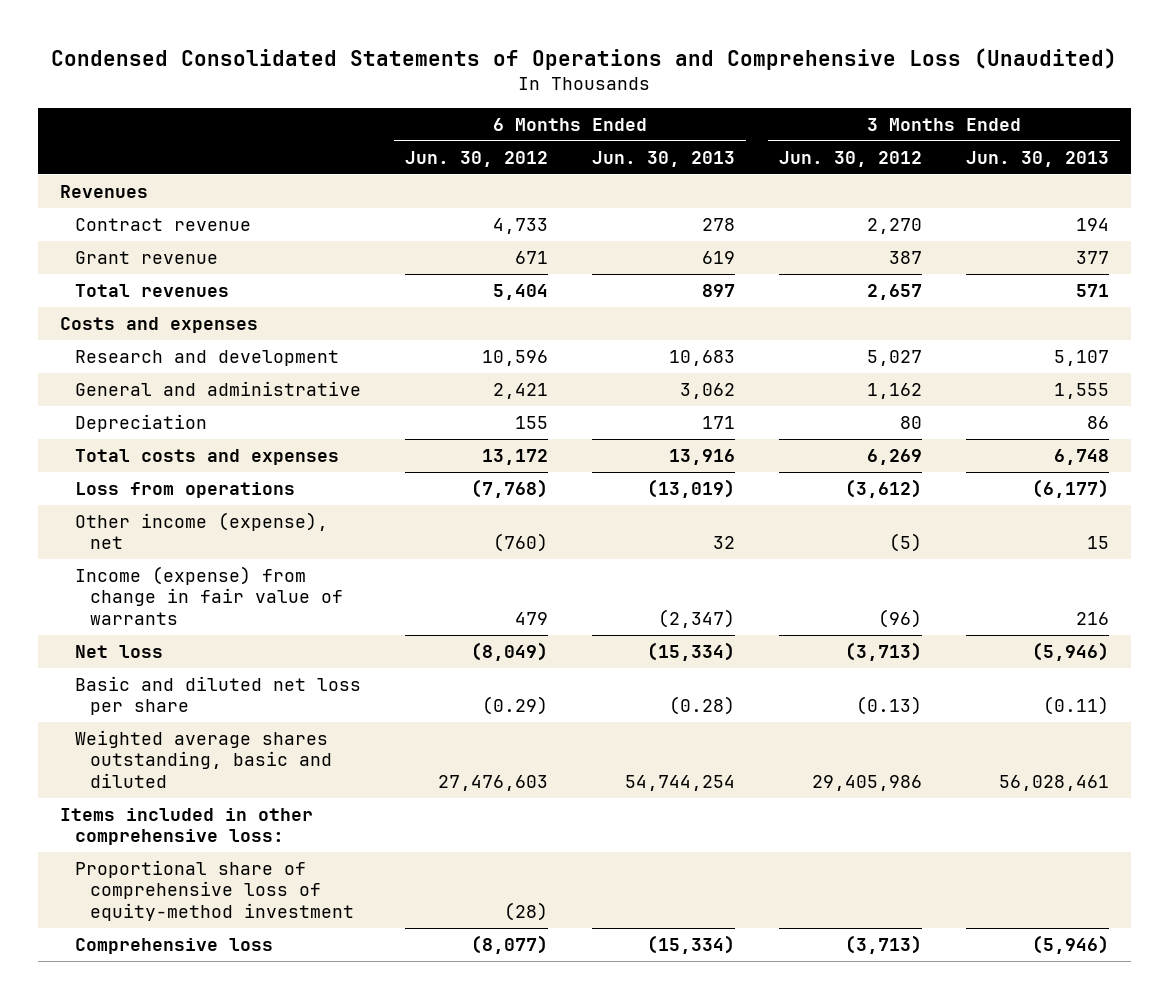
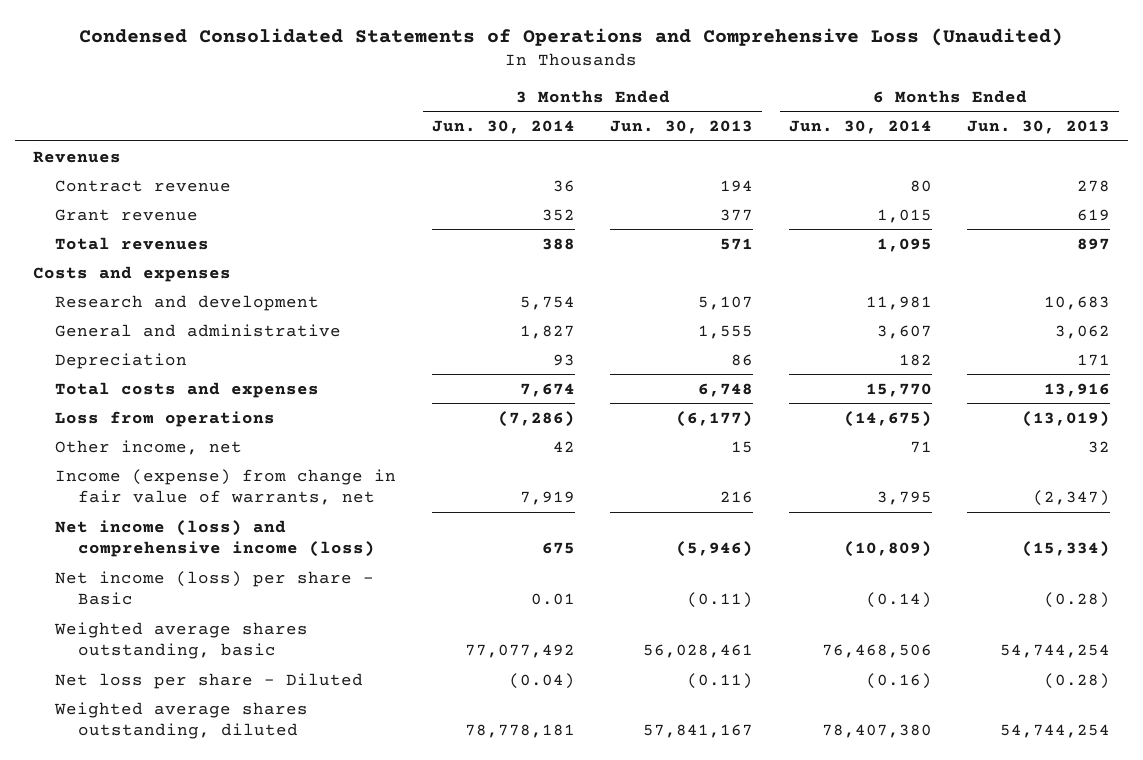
- | 6 Months Ended Jun. 30, 2012 | 6 Months Ended Jun. 30, 2013 | 3 Months Ended Jun. 30, 2012 | 3 Months Ended Jun. 30, 2013
+ | 3 Months Ended Jun. 30, 2014 | 3 Months Ended Jun. 30, 2013 | 6 Months Ended Jun. 30, 2014 | 6 Months Ended Jun. 30, 2013
- Other income (expense), net | (760) | 32 | (5) | 15
- Income (expense) from change in fair value of warrants | 479 | (2,347) | (96) | 216
- Net loss | (8,049) | (15,334) | (3,713) | (5,946)
- Basic and diluted net loss per share | (0.29) | (0.28) | (0.13) | (0.11)
- Weighted average shares outstanding, basic and diluted | 27,476,603 | 54,744,254 | 29,405,986 | 56,028,461
- Items included in other comprehensive loss:
- Proportional share of comprehensive loss of equity-method investment | (28) | | |
- Comprehensive loss | (8,077) | (15,334) | (3,713) | (5,946)
+ Other income, net | 42 | 15 | 71 | 32
+ Income (expense) from change in fair value of warrants, net | 7,919 | 216 | 3,795 | (2,347)
+ Net income (loss) and comprehensive income (loss) | 675 | (5,946) | (10,809) | (15,334)
+ Net income (loss) per share - Basic | 0.01 | (0.11) | (0.14) | (0.28)
+ Weighted average shares outstanding, basic | 77,077,492 | 56,028,461 | 76,468,506 | 54,744,254
+ Net loss per share - Diluted | (0.04) | (0.11) | (0.16) | (0.28)
+ Weighted average shares outstanding, diluted | 78,778,181 | 57,841,167 | 78,407,380 | 54,744,254

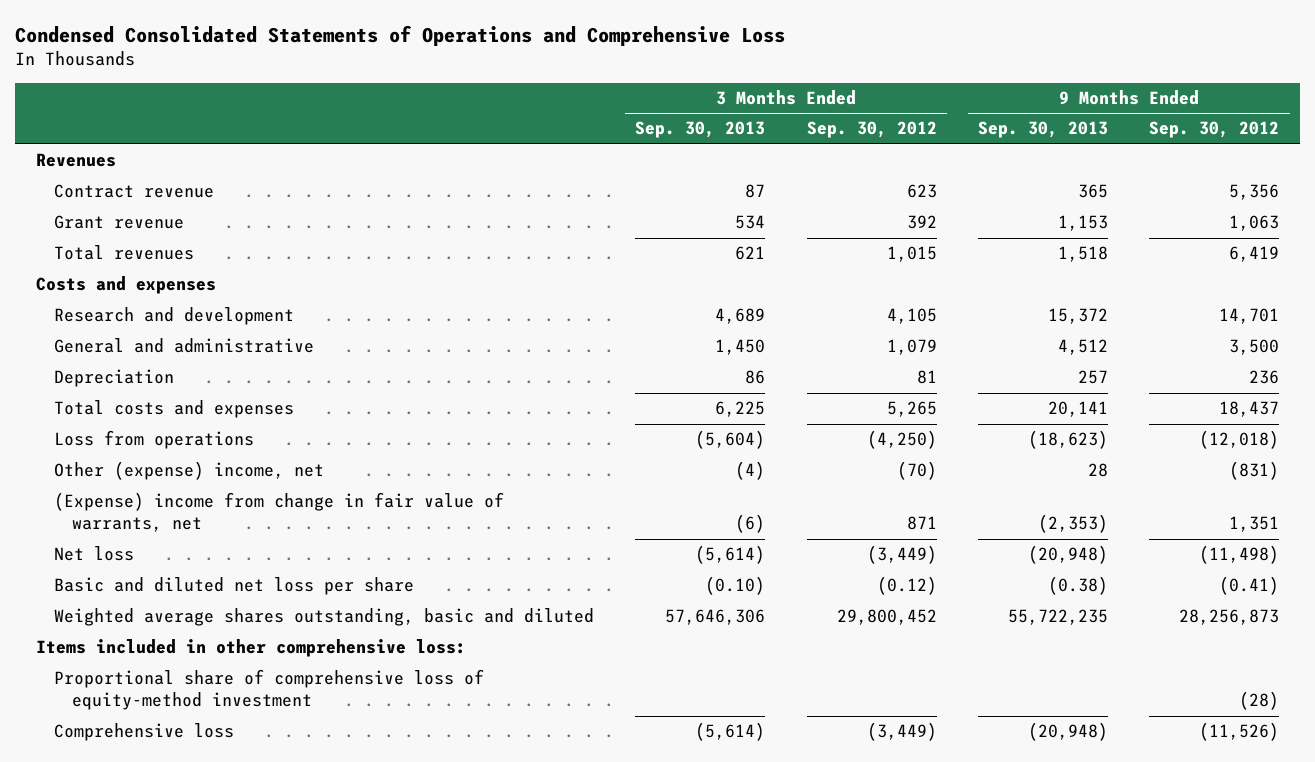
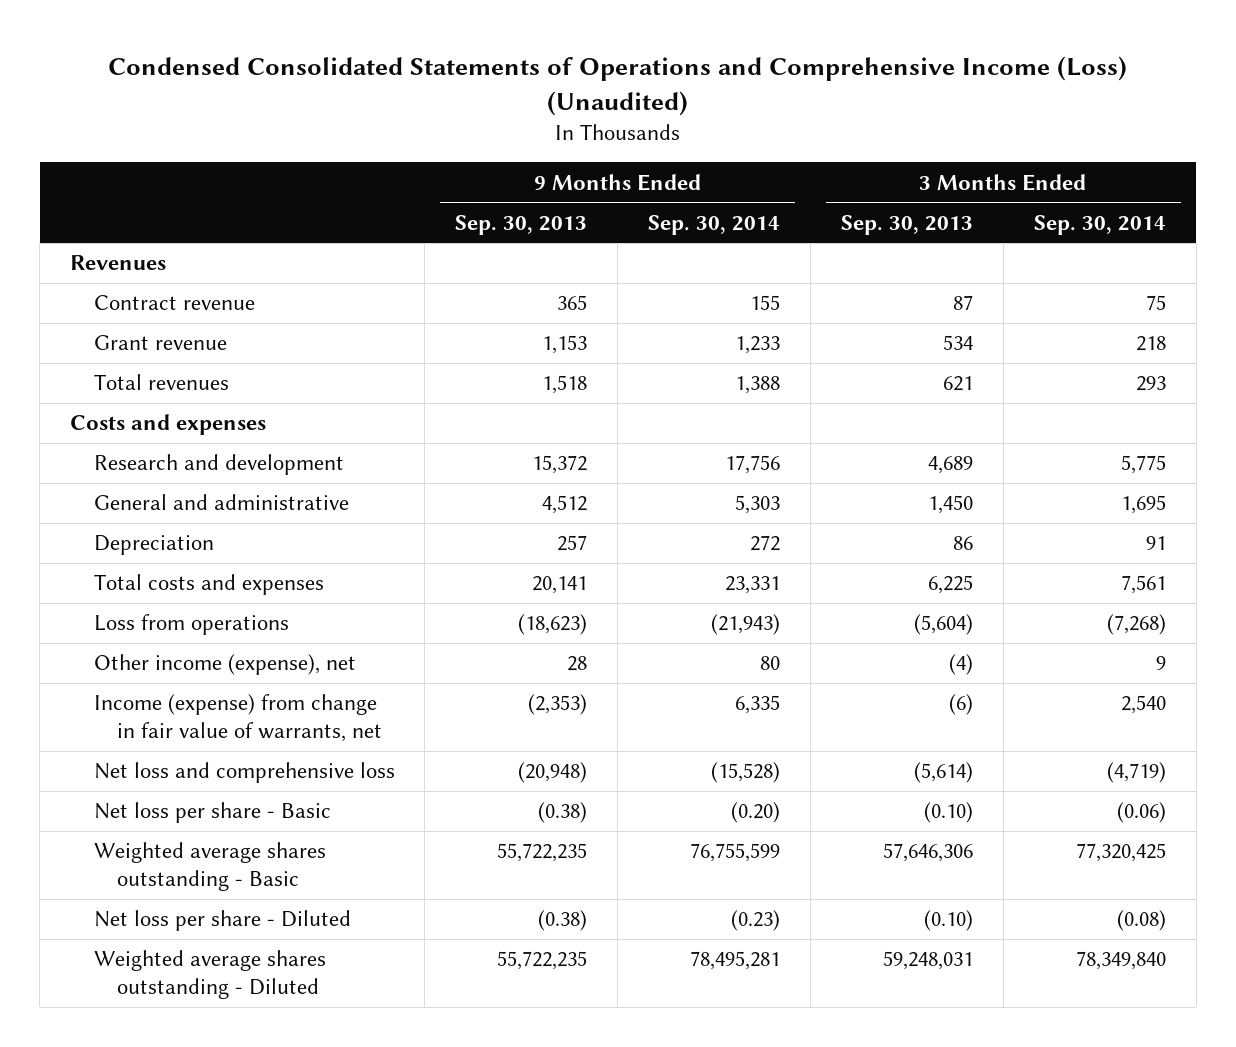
- Condensed Consolidated Statements of Operations and Comprehensive Loss
+ Condensed Consolidated Statements of Operations and Comprehensive Income (Loss) (Unaudited)
- | 3 Months Ended Sep. 30, 2013 | 3 Months Ended Sep. 30, 2012 | 9 Months Ended Sep. 30, 2013 | 9 Months Ended Sep. 30, 2012
+ | 9 Months Ended Sep. 30, 2013 | 9 Months Ended Sep. 30, 2014 | 3 Months Ended Sep. 30, 2013 | 3 Months Ended Sep. 30, 2014
- Other (expense) income, net | (4) | (70) | 28 | (831)
- (Expense) income from change in fair value of warrants, net | (6) | 871 | (2,353) | 1,351
- Net loss | (5,614) | (3,449) | (20,948) | (11,498)
- Basic and diluted net loss per share | (0.10) | (0.12) | (0.38) | (0.41)
- Weighted average shares outstanding, basic and diluted | 57,646,306 | 29,800,452 | 55,722,235 | 28,256,873
- Items included in other comprehensive loss:
- Proportional share of comprehensive loss of equity-method investment | | | | (28)
- Comprehensive loss | (5,614) | (3,449) | (20,948) | (11,526)
+ Other income (expense), net | 28 | 80 | (4) | 9
+ Income (expense) from change in fair value of warrants, net | (2,353) | 6,335 | (6) | 2,540
+ Net loss and comprehensive loss | (20,948) | (15,528) | (5,614) | (4,719)
+ Net loss per share - Basic | (0.38) | (0.20) | (0.10) | (0.06)
+ Weighted average shares outstanding - Basic | 55,722,235 | 76,755,599 | 57,646,306 | 77,320,425
+ Net loss per share - Diluted | (0.38) | (0.23) | (0.10) | (0.08)
+ Weighted average shares outstanding - Diluted | 55,722,235 | 78,495,281 | 59,248,031 | 78,349,840

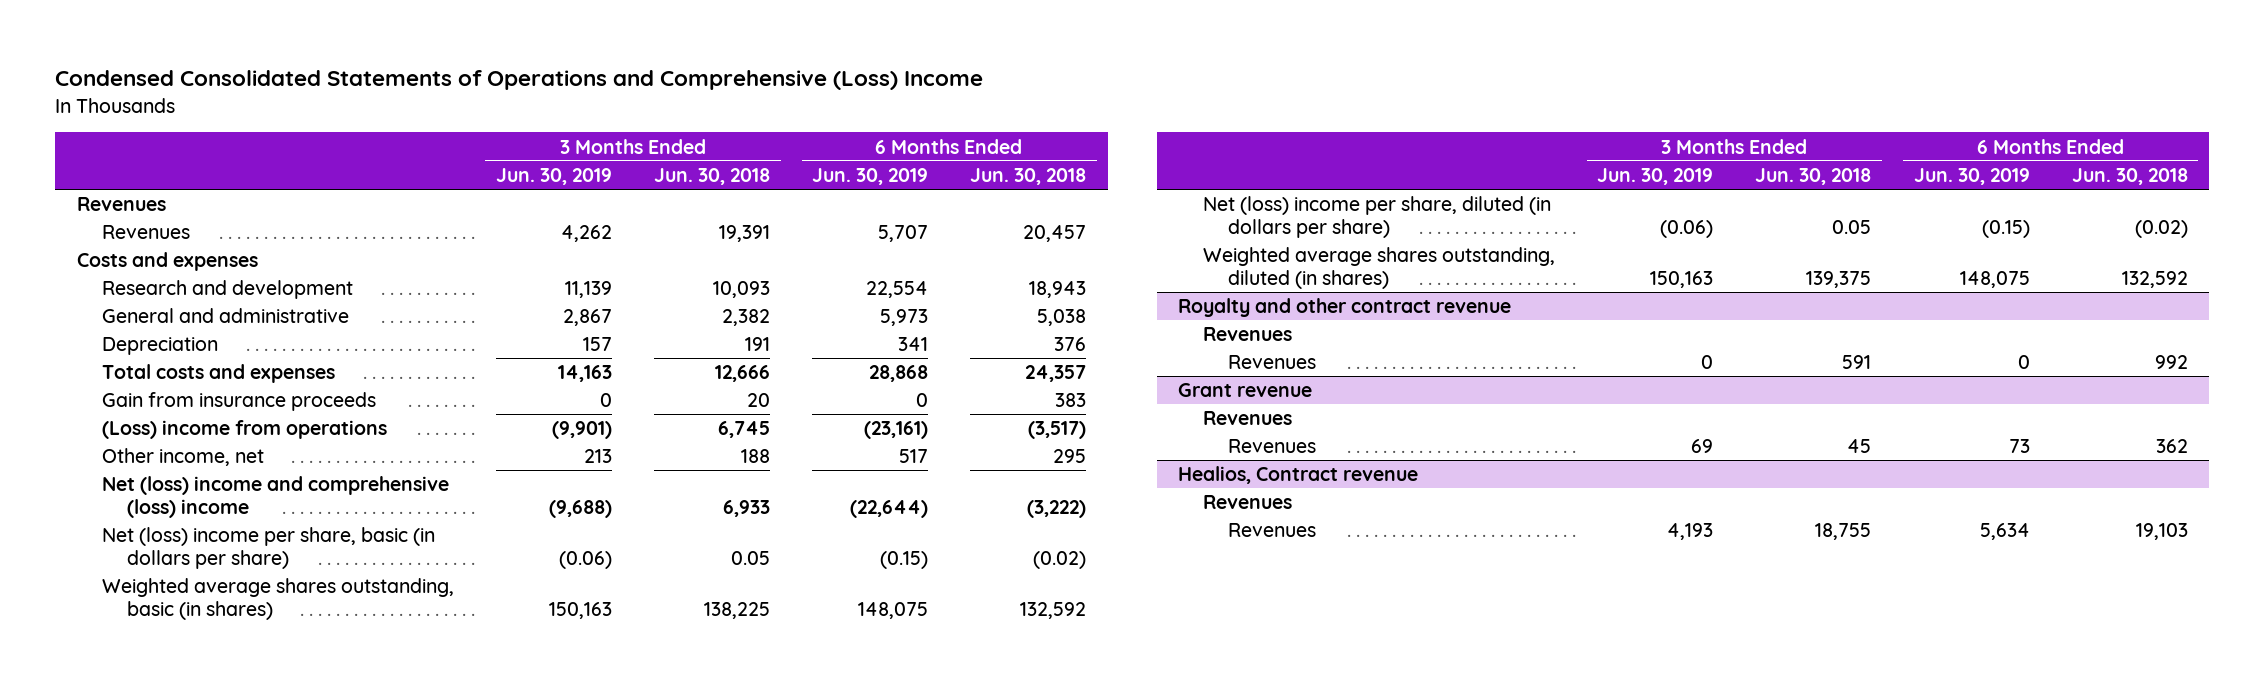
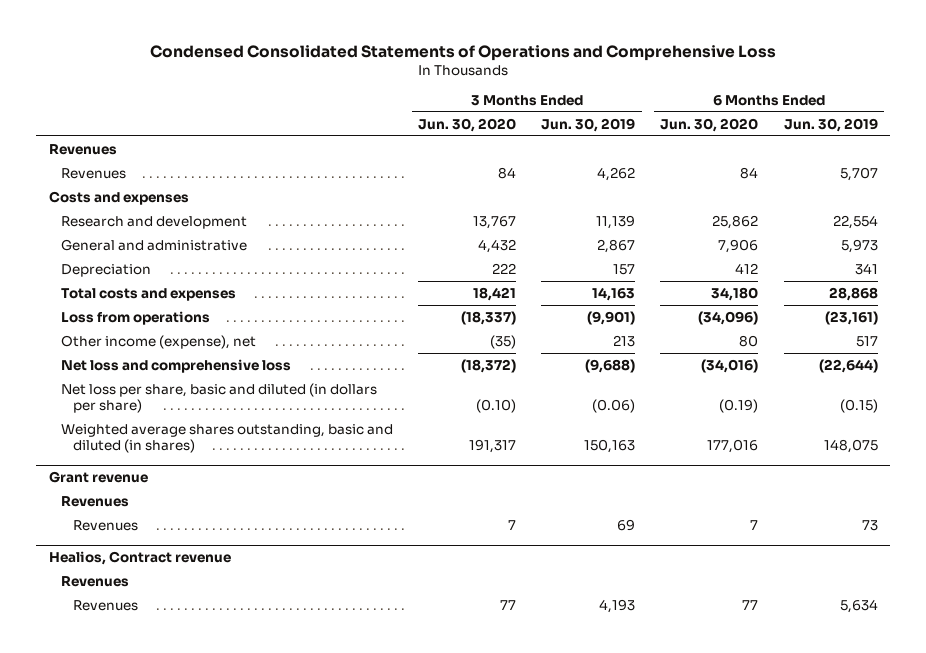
- Condensed Consolidated Statements of Operations and Comprehensive (Loss) Income
+ Condensed Consolidated Statements of Operations and Comprehensive Loss
- | 3 Months Ended Jun. 30, 2019 | 3 Months Ended Jun. 30, 2018 | 6 Months Ended Jun. 30, 2019 | 6 Months Ended Jun. 30, 2018
+ | 3 Months Ended Jun. 30, 2020 | 3 Months Ended Jun. 30, 2019 | 6 Months Ended Jun. 30, 2020 | 6 Months Ended Jun. 30, 2019
- Gain from insurance proceeds | 0 | 20 | 0 | 383
- (Loss) income from operations | (9,901) | 6,745 | (23,161) | (3,517)
- Other income, net | 213 | 188 | 517 | 295
- Net (loss) income and comprehensive (loss) income | (9,688) | 6,933 | (22,644) | (3,222)
- Net (loss) income per share, basic (in dollars per share) | (0.06) | 0.05 | (0.15) | (0.02)
- Weighted average shares outstanding, basic (in shares) | 150,163 | 138,225 | 148,075 | 132,592
- Net (loss) income per share, diluted (in dollars per share) | (0.06) | 0.05 | (0.15) | (0.02)
- Weighted average shares outstanding, diluted (in shares) | 150,163 | 139,375 | 148,075 | 132,592
- Royalty and other contract revenue
- Revenues
- Revenues | 0 | 591 | 0 | 992
+ Loss from operations | (18,337) | (9,901) | (34,096) | (23,161)
+ Other income (expense), net | (35) | 213 | 80 | 517
+ Net loss and comprehensive loss | (18,372) | (9,688) | (34,016) | (22,644)
+ Net loss per share, basic and diluted (in dollars per share) | (0.10) | (0.06) | (0.19) | (0.15)
+ Weighted average shares outstanding, basic and diluted (in shares) | 191,317 | 150,163 | 177,016 | 148,075

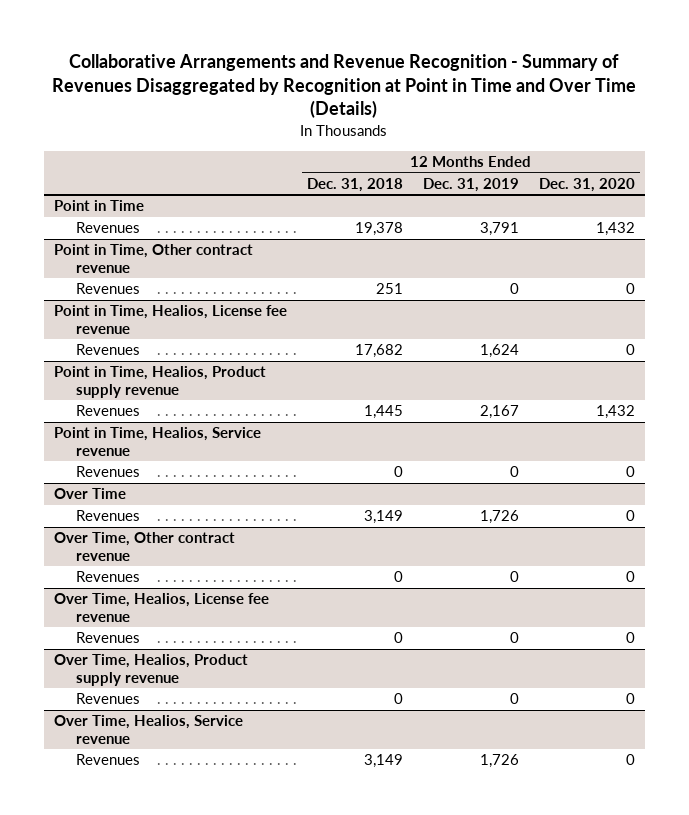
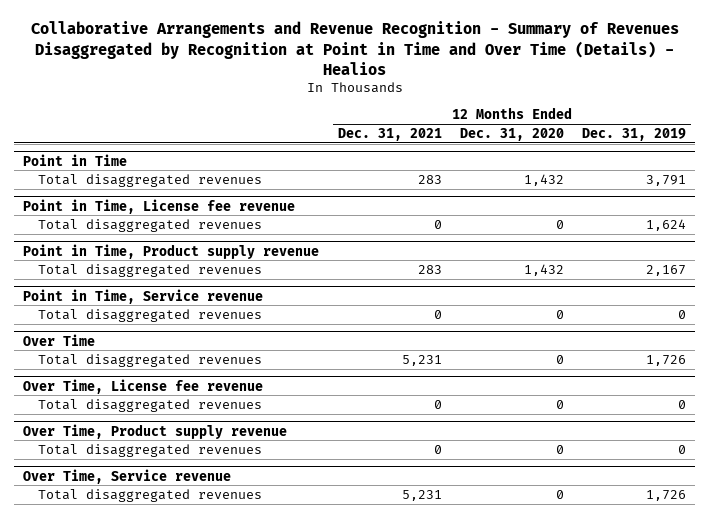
- Collaborative Arrangements and Revenue Recognition - Summary of Revenues Disaggregated by Recognition at Point in Time and Over Time (Details)
+ Collaborative Arrangements and Revenue Recognition - Summary of Revenues Disaggregated by Recognition at Point in Time and Over Time (Details) - Healios
- | 12 Months Ended Dec. 31, 2018 | 12 Months Ended Dec. 31, 2019 | 12 Months Ended Dec. 31, 2020
+ | 12 Months Ended Dec. 31, 2021 | 12 Months Ended Dec. 31, 2020 | 12 Months Ended Dec. 31, 2019
@ Point in Time
- Revenues | 19,378 | 3,791 | 1,432
- Point in Time, Other contract revenue
- Revenues | 251 | 0 | 0
- Point in Time, Healios, License fee revenue
- Revenues | 17,682 | 1,624 | 0
- Point in Time, Healios, Product supply revenue
- Revenues | 1,445 | 2,167 | 1,432
- Point in Time, Healios, Service revenue
- Revenues | 0 | 0 | 0
@ Point in Time
+ Total disaggregated revenues | 283 | 1,432 | 3,791
+ Point in Time, License fee revenue
+ Total disaggregated revenues | 0 | 0 | 1,624
+ Point in Time, Product supply revenue
+ Total disaggregated revenues | 283 | 1,432 | 2,167
+ Point in Time, Service revenue
+ Total disaggregated revenues | 0 | 0 | 0
@ Over Time
- Revenues | 3,149 | 1,726 | 0
- Over Time, Other contract revenue
- Revenues | 0 | 0 | 0
- Over Time, Healios, License fee revenue
- Revenues | 0 | 0 | 0
- Over Time, Healios, Product supply revenue
- Revenues | 0 | 0 | 0
- Over Time, Healios, Service revenue
- Revenues | 3,149 | 1,726 | 0
@ Over Time
+ Total disaggregated revenues | 5,231 | 0 | 1,726
+ Over Time, License fee revenue
+ Total disaggregated revenues | 0 | 0 | 0
+ Over Time, Product supply revenue
+ Total disaggregated revenues | 0 | 0 | 0
+ Over Time, Service revenue
+ Total disaggregated revenues | 5,231 | 0 | 1,726

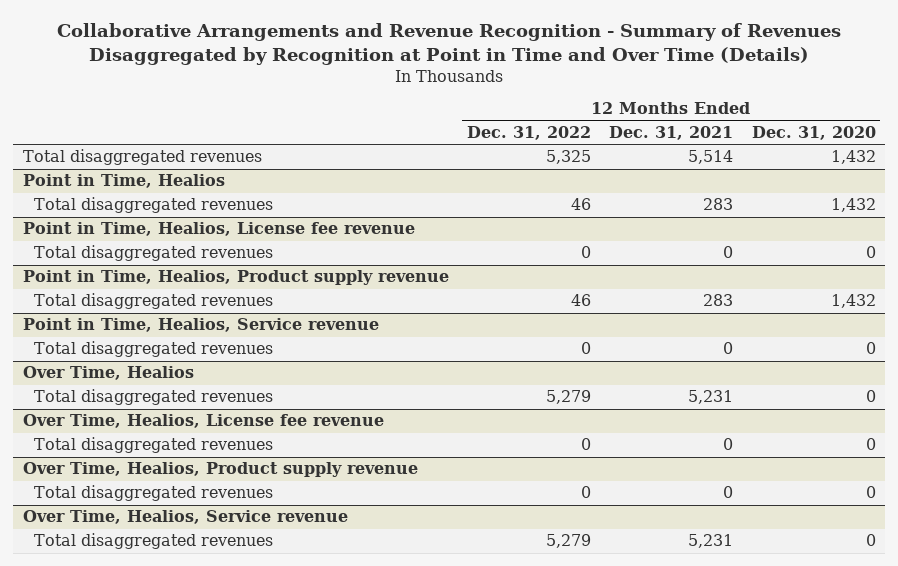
- Collaborative Arrangements and Revenue Recognition - Summary of Revenues Disaggregated by Recognition at Point in Time and Over Time (Details) - Healios
+ Collaborative Arrangements and Revenue Recognition - Summary of Revenues Disaggregated by Recognition at Point in Time and Over Time (Details)
- | 12 Months Ended Dec. 31, 2021 | 12 Months Ended Dec. 31, 2020 | 12 Months Ended Dec. 31, 2019
+ | 12 Months Ended Dec. 31, 2022 | 12 Months Ended Dec. 31, 2021 | 12 Months Ended Dec. 31, 2020
- Point in Time
+ Total disaggregated revenues | 5,325 | 5,514 | 1,432
+ Point in Time, Healios
- Point in Time, License fee revenue
+ Point in Time, Healios, License fee revenue
- Point in Time, Product supply revenue
+ Point in Time, Healios, Product supply revenue
- Point in Time, Service revenue
+ Point in Time, Healios, Service revenue
- Over Time
+ Over Time, Healios
- Over Time, License fee revenue
+ Over Time, Healios, License fee revenue
- Over Time, Product supply revenue
+ Over Time, Healios, Product supply revenue
- Over Time, Service revenue
+ Over Time, Healios, Service revenue

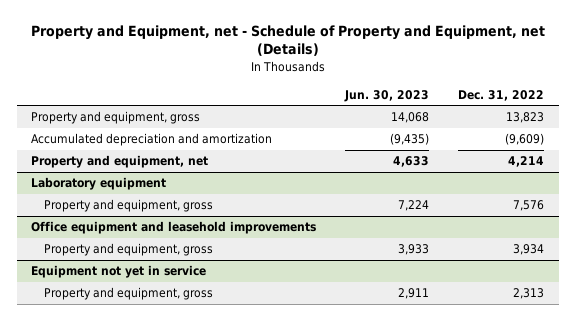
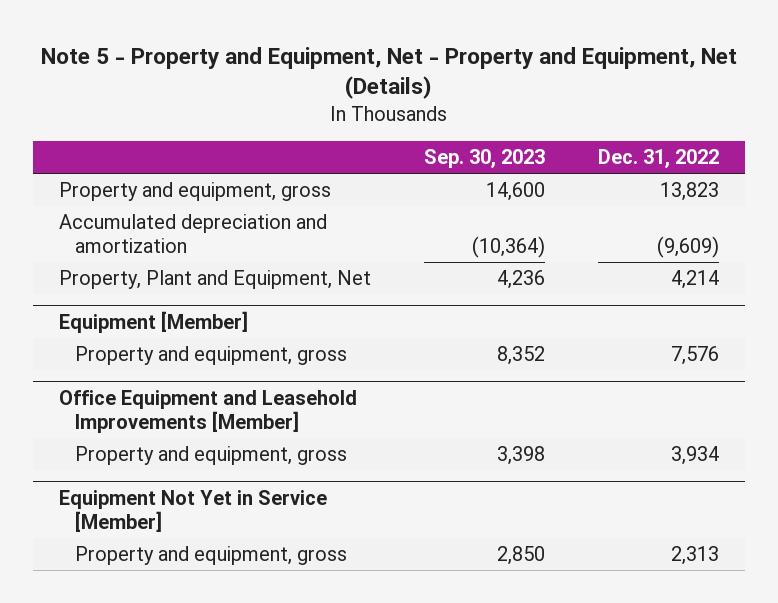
- Property and Equipment, net - Schedule of Property and Equipment, net (Details)
+ Note 5 - Property and Equipment, Net - Property and Equipment, Net (Details)
- | Jun. 30, 2023 | Dec. 31, 2022
+ | Sep. 30, 2023 | Dec. 31, 2022
- Property and equipment, net | 4,633 | 4,214
- Laboratory equipment
+ Property, Plant and Equipment, Net | 4,236 | 4,214
+ Equipment [Member]
- Office equipment and leasehold improvements
+ Office Equipment and Leasehold Improvements [Member]
- Equipment not yet in service
+ Equipment Not Yet in Service [Member]

